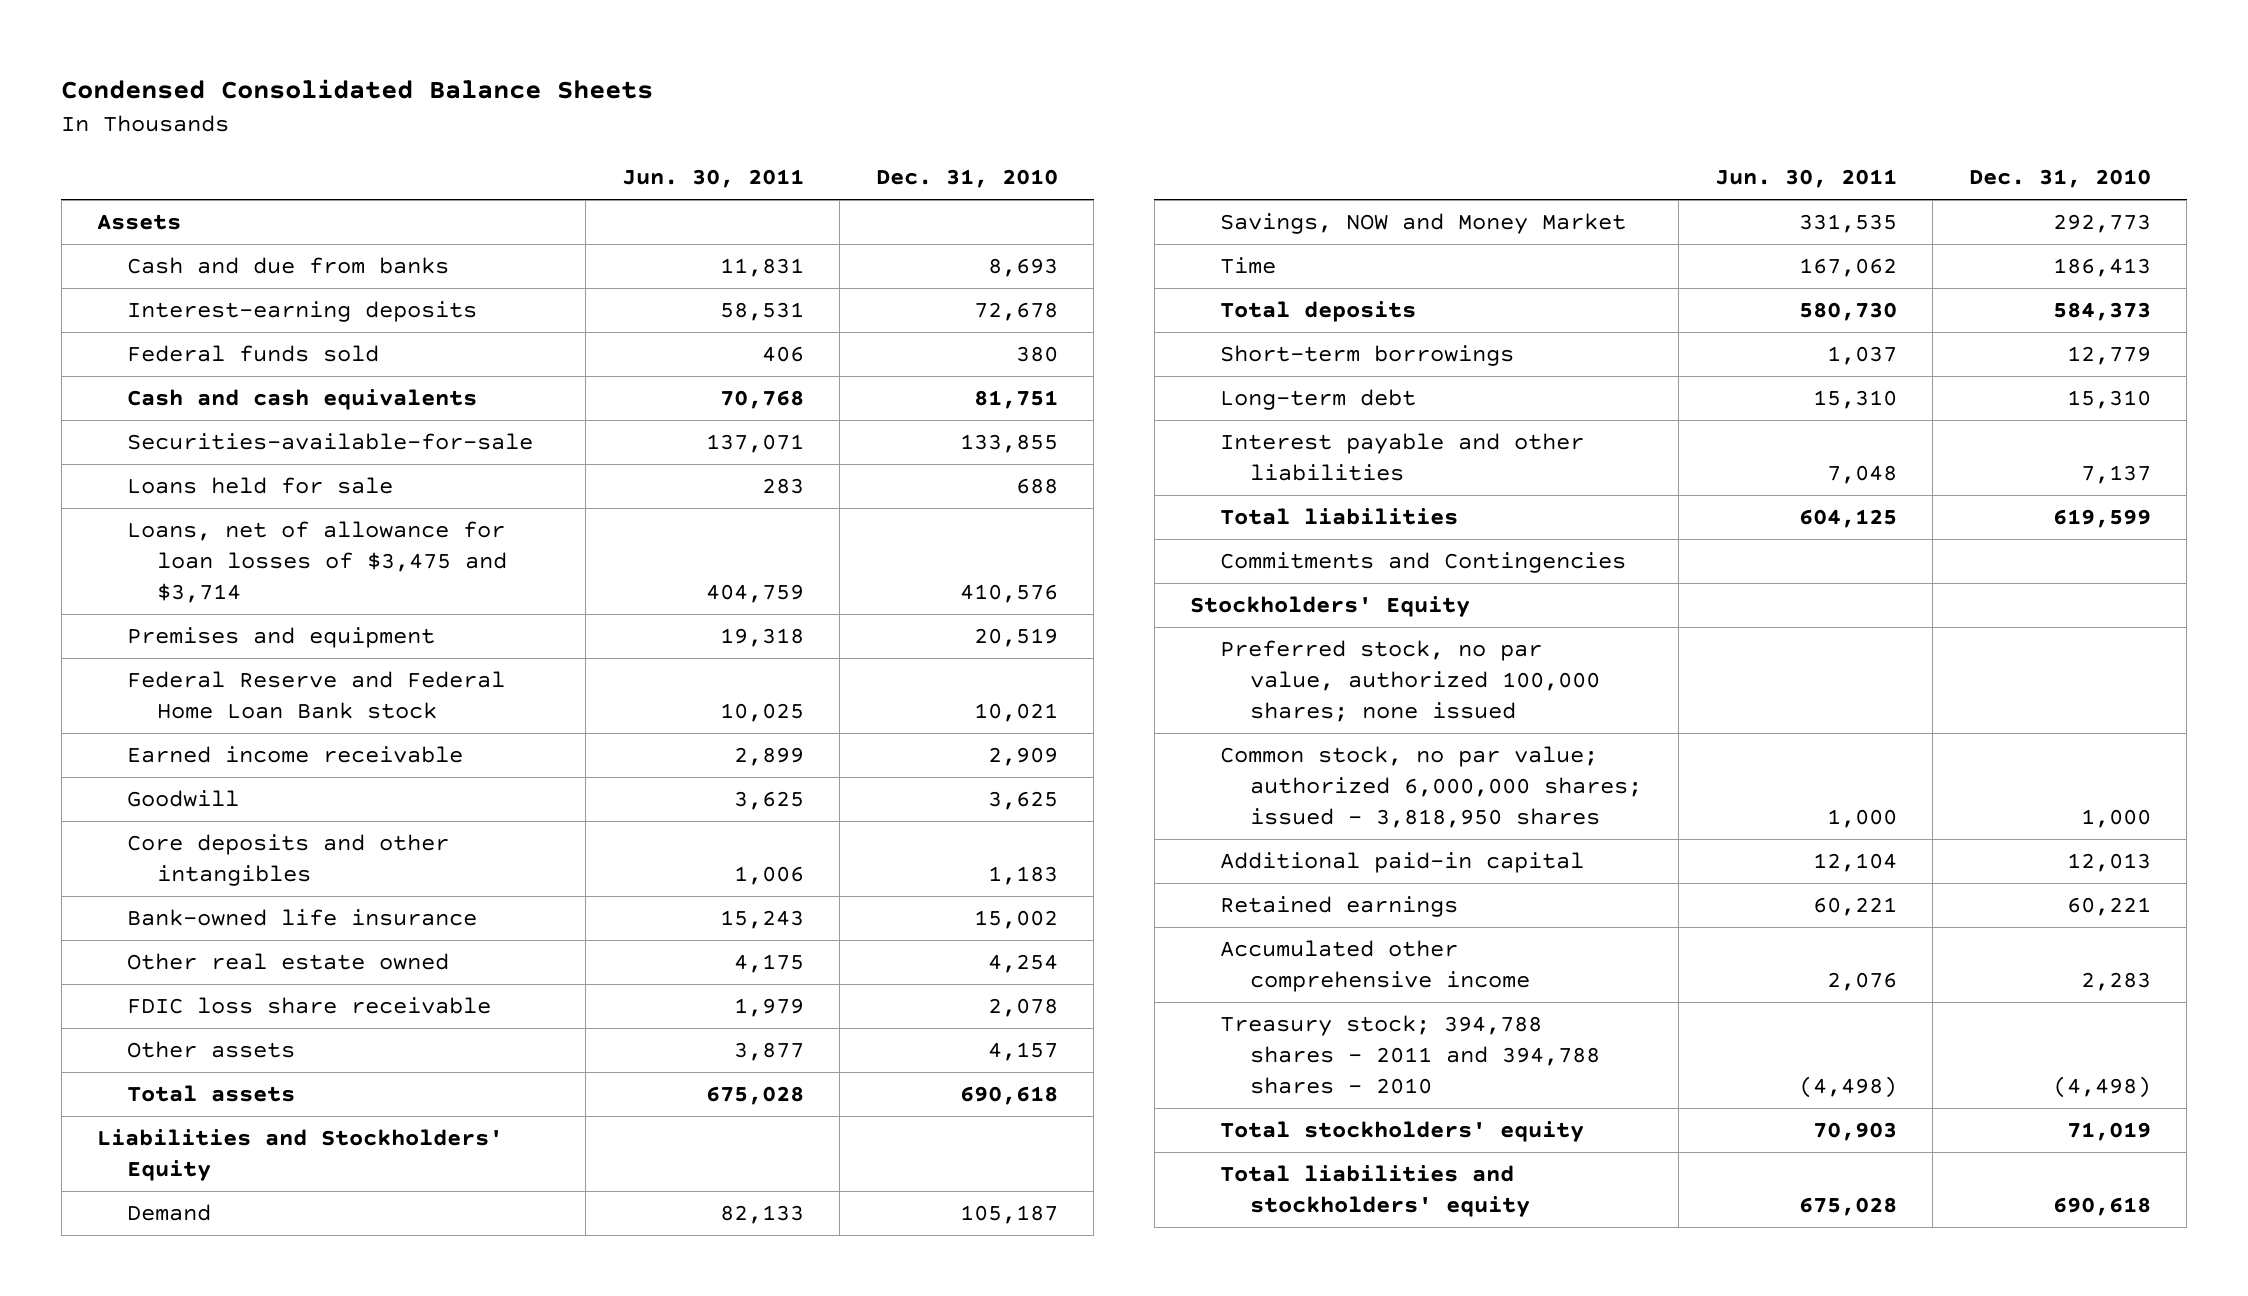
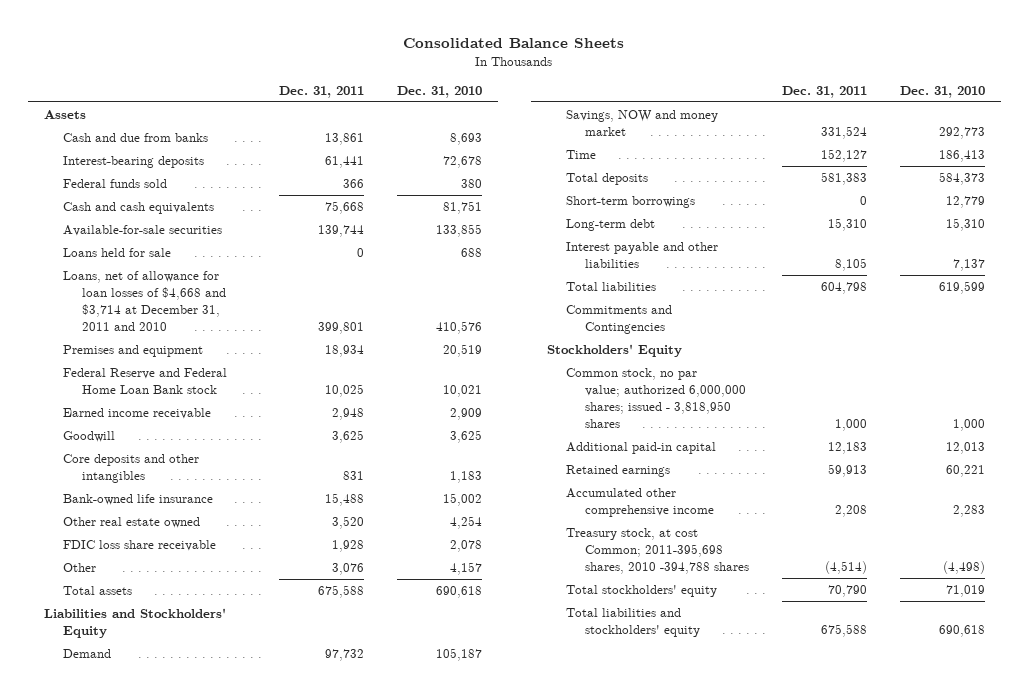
- Condensed Consolidated Balance Sheets
+ Consolidated Balance Sheets
- | Jun. 30, 2011 | Dec. 31, 2010
+ | Dec. 31, 2011 | Dec. 31, 2010
- Interest-earning deposits | 58,531 | 72,678
+ Interest-bearing deposits | 61,441 | 72,678
- Securities-available-for-sale | 137,071 | 133,855
+ Available-for-sale securities | 139,744 | 133,855
- Loans, net of allowance for loan losses of $3,475 and $3,714 | 404,759 | 410,576
+ Loans, net of allowance for loan losses of $4,668 and $3,714 at December 31, 2011 and 2010 | 399,801 | 410,576
- Other assets | 3,877 | 4,157
+ Other | 3,076 | 4,157
- Savings, NOW and Money Market | 331,535 | 292,773
+ Savings, NOW and money market | 331,524 | 292,773
- Preferred stock, no par value, authorized 100,000 shares; none issued
- Treasury stock; 394,788 shares - 2011 and 394,788 shares - 2010 | (4,498) | (4,498)
+ Treasury stock, at cost Common; 2011-395,698 shares, 2010 -394,788 shares | (4,514) | (4,498)

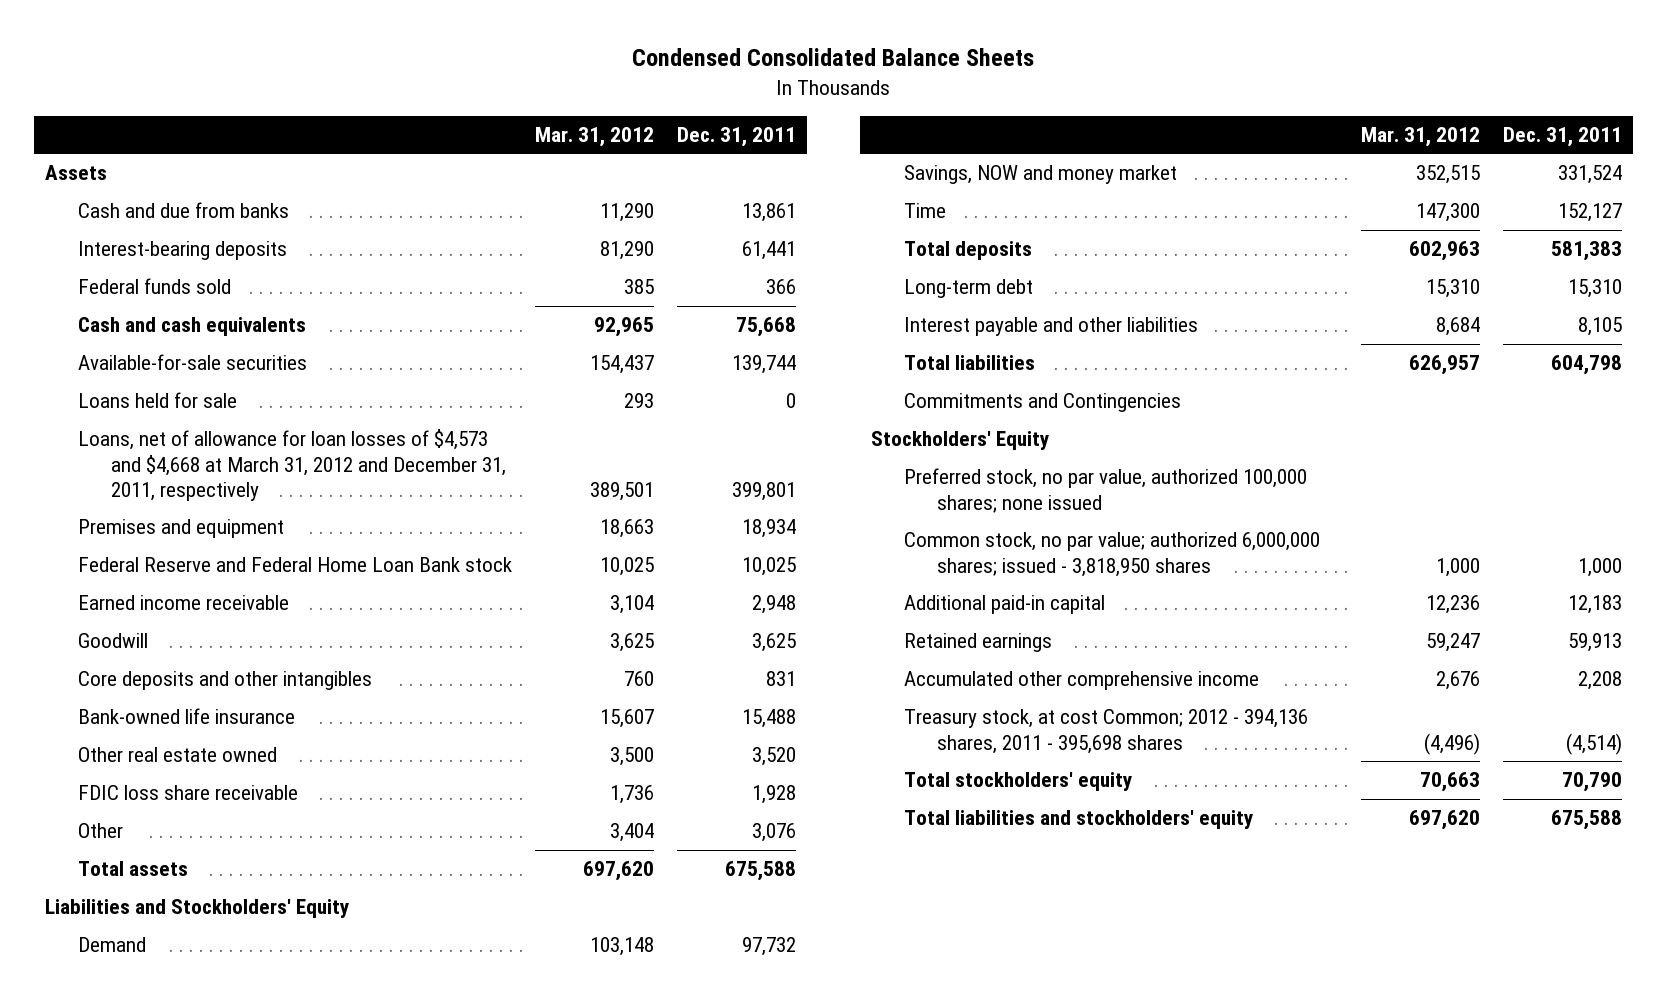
- Consolidated Balance Sheets
+ Condensed Consolidated Balance Sheets
- | Dec. 31, 2011 | Dec. 31, 2010
+ | Mar. 31, 2012 | Dec. 31, 2011
- Loans, net of allowance for loan losses of $4,668 and $3,714 at December 31, 2011 and 2010 | 399,801 | 410,576
+ Loans, net of allowance for loan losses of $4,573 and $4,668 at March 31, 2012 and December 31, 2011, respectively | 389,501 | 399,801
- Short-term borrowings | 0 | 12,779
+ Preferred stock, no par value, authorized 100,000 shares; none issued
- Treasury stock, at cost Common; 2011-395,698 shares, 2010 -394,788 shares | (4,514) | (4,498)
+ Treasury stock, at cost Common; 2012 - 394,136 shares, 2011 - 395,698 shares | (4,496) | (4,514)

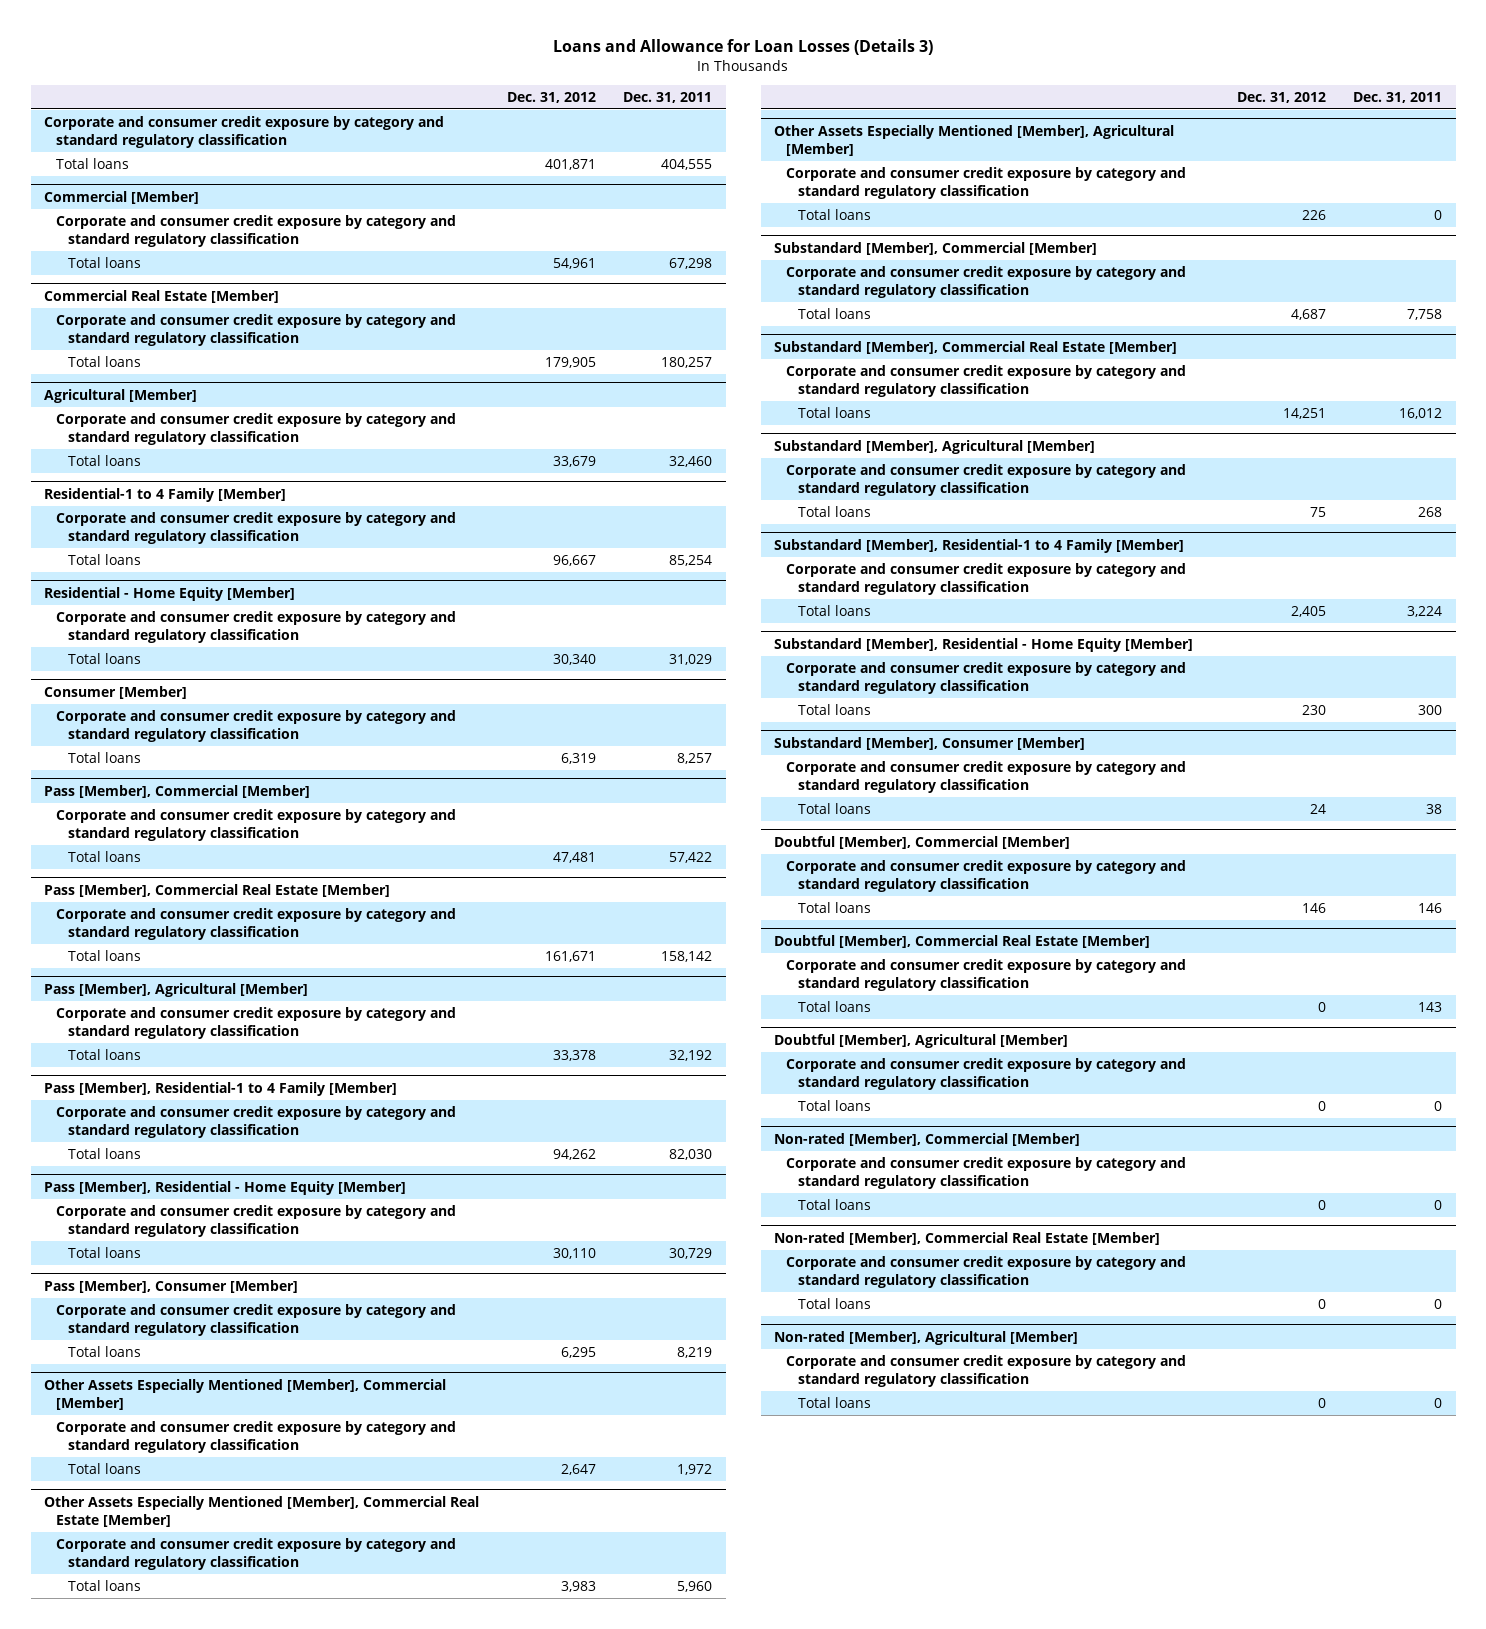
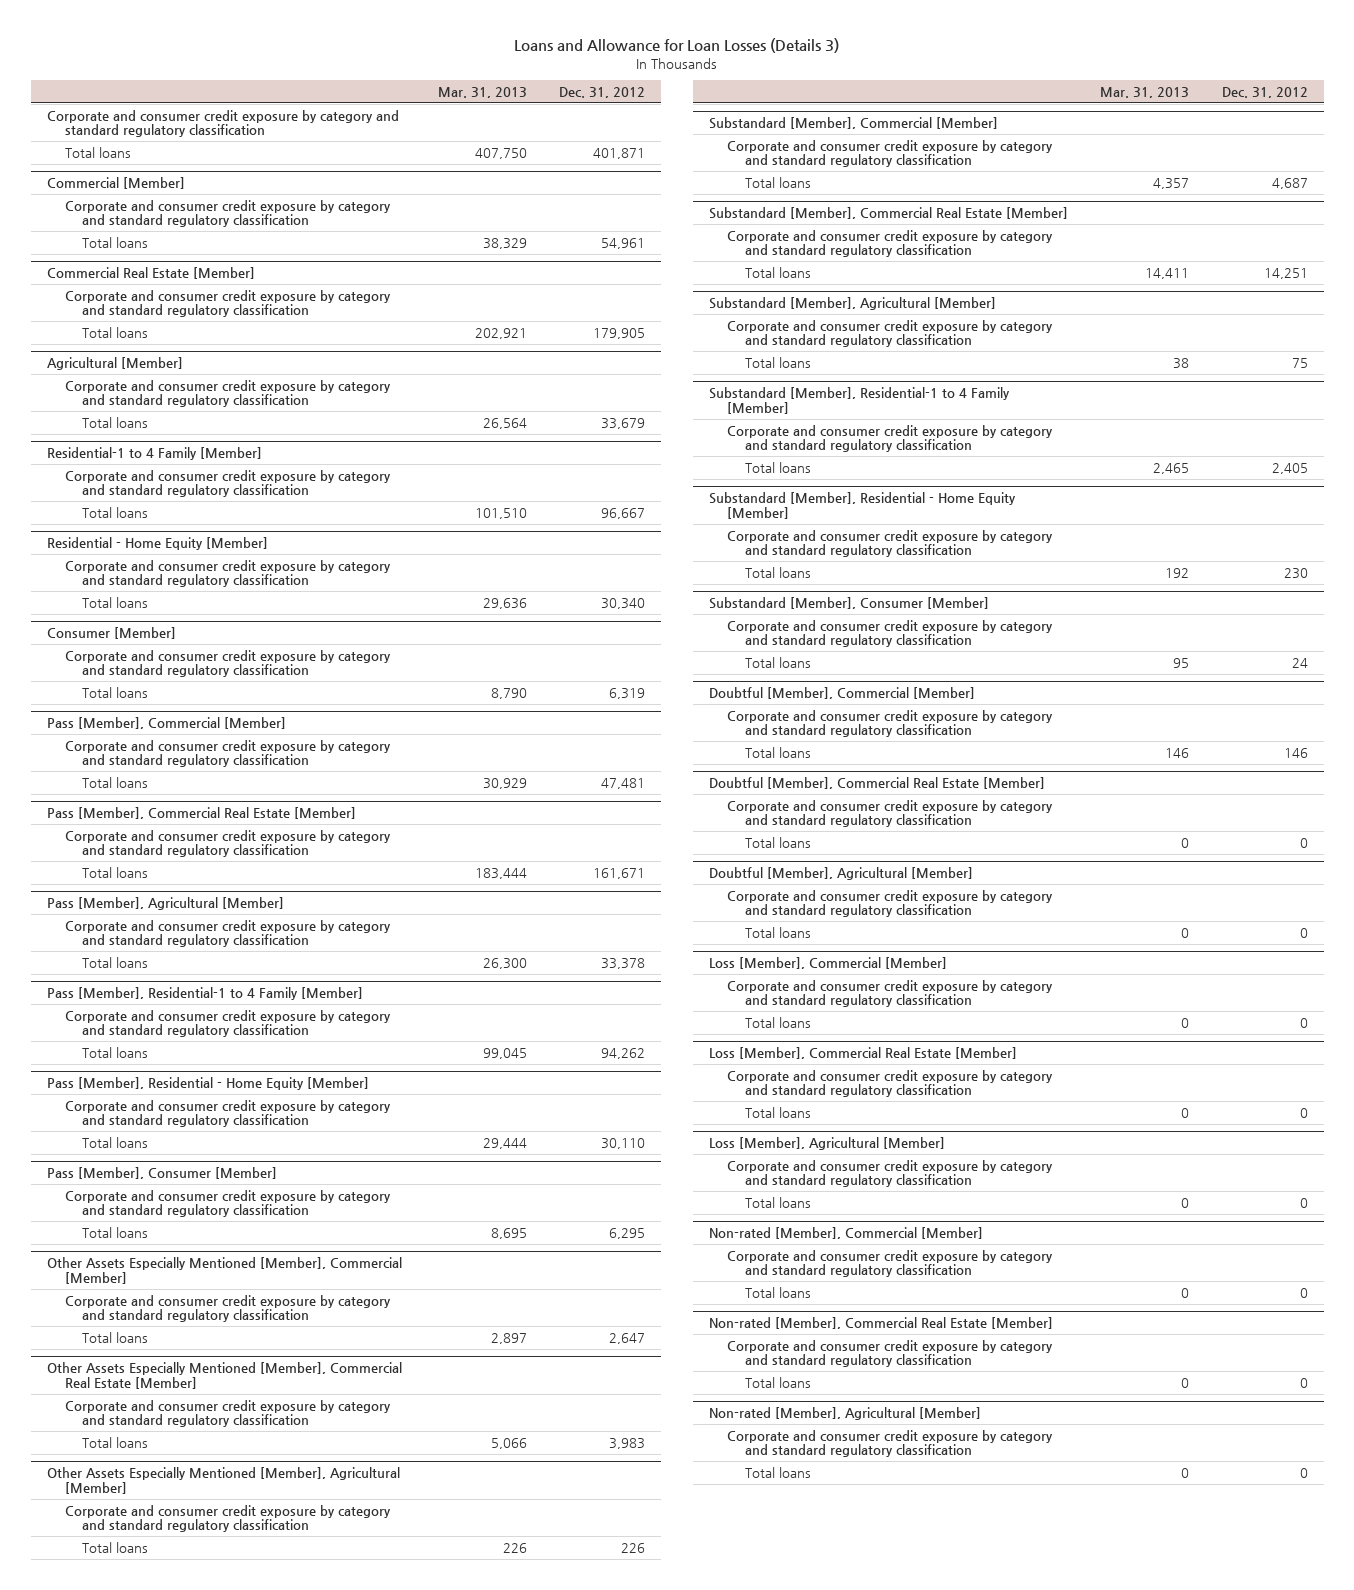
- | Dec. 31, 2012 | Dec. 31, 2011
+ | Mar. 31, 2013 | Dec. 31, 2012
+ Loss [Member], Commercial [Member]
+ Corporate and consumer credit exposure by category and standard regulatory classification
+ Total loans | 0 | 0
+ Loss [Member], Commercial Real Estate [Member]
+ Corporate and consumer credit exposure by category and standard regulatory classification
+ Total loans | 0 | 0
+ Loss [Member], Agricultural [Member]
+ Corporate and consumer credit exposure by category and standard regulatory classification
+ Total loans | 0 | 0

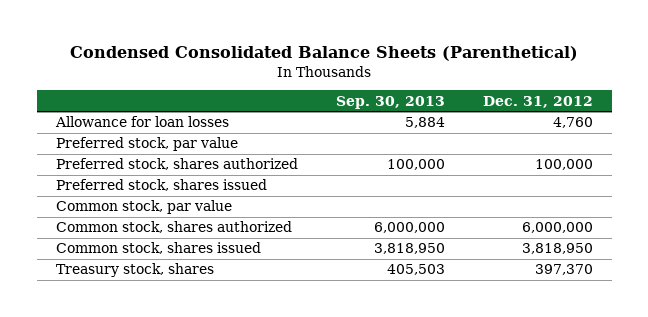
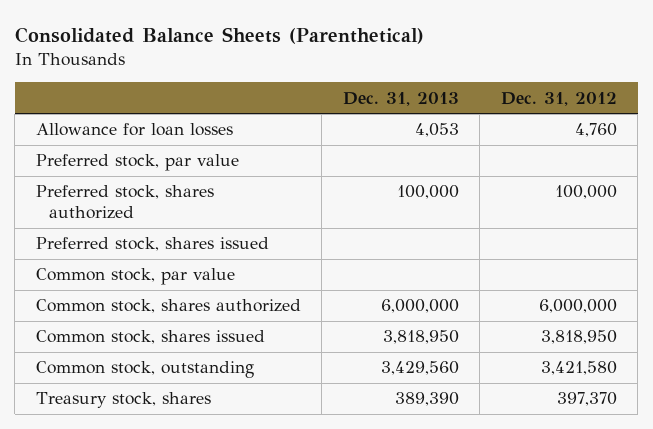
- Condensed Consolidated Balance Sheets (Parenthetical)
+ Consolidated Balance Sheets (Parenthetical)
- | Sep. 30, 2013 | Dec. 31, 2012
+ | Dec. 31, 2013 | Dec. 31, 2012
+ Common stock, outstanding | 3,429,560 | 3,421,580

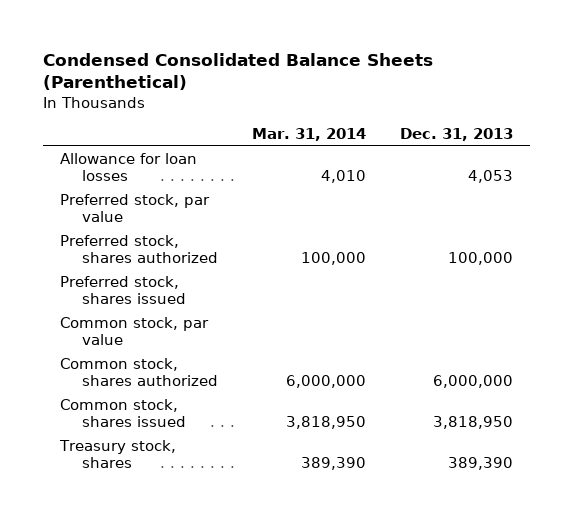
- Consolidated Balance Sheets (Parenthetical)
+ Condensed Consolidated Balance Sheets (Parenthetical)
- | Dec. 31, 2013 | Dec. 31, 2012
+ | Mar. 31, 2014 | Dec. 31, 2013
- Common stock, outstanding | 3,429,560 | 3,421,580

